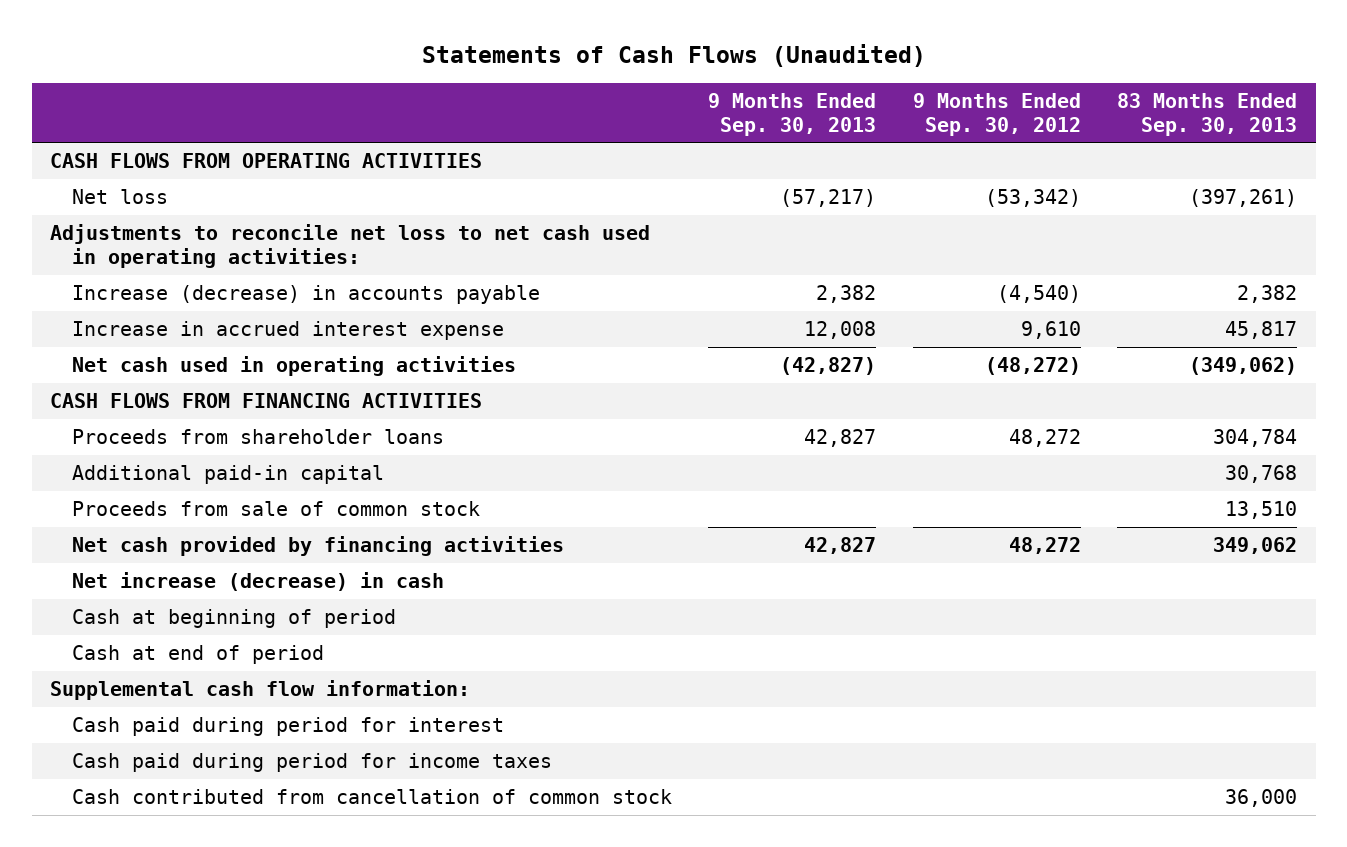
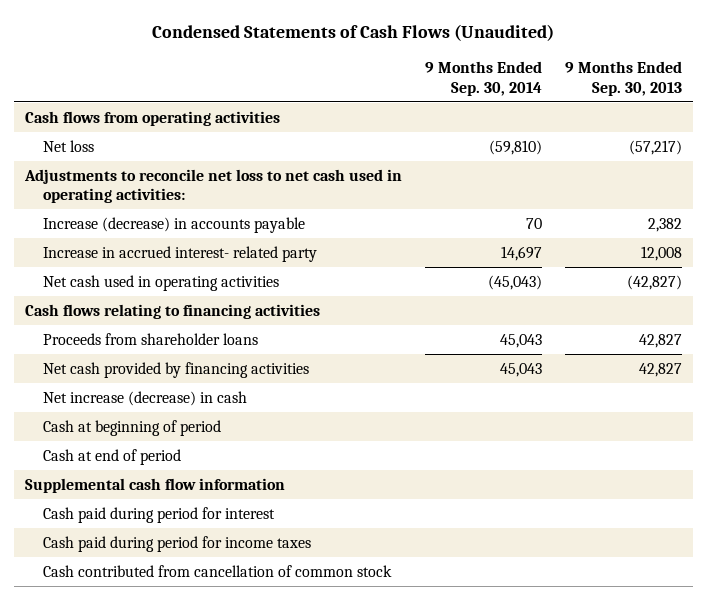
- Statements of Cash Flows (Unaudited)
+ Condensed Statements of Cash Flows (Unaudited)
- | 9 Months Ended Sep. 30, 2013 | 9 Months Ended Sep. 30, 2012 | 83 Months Ended Sep. 30, 2013
+ | 9 Months Ended Sep. 30, 2014 | 9 Months Ended Sep. 30, 2013
- CASH FLOWS FROM OPERATING ACTIVITIES
+ Cash flows from operating activities
- Increase in accrued interest expense | 12,008 | 9,610 | 45,817
+ Increase in accrued interest- related party | 14,697 | 12,008
- CASH FLOWS FROM FINANCING ACTIVITIES
+ Cash flows relating to financing activities
- Additional paid-in capital | | | 30,768
- Proceeds from sale of common stock | | | 13,510
- Supplemental cash flow information:
+ Supplemental cash flow information

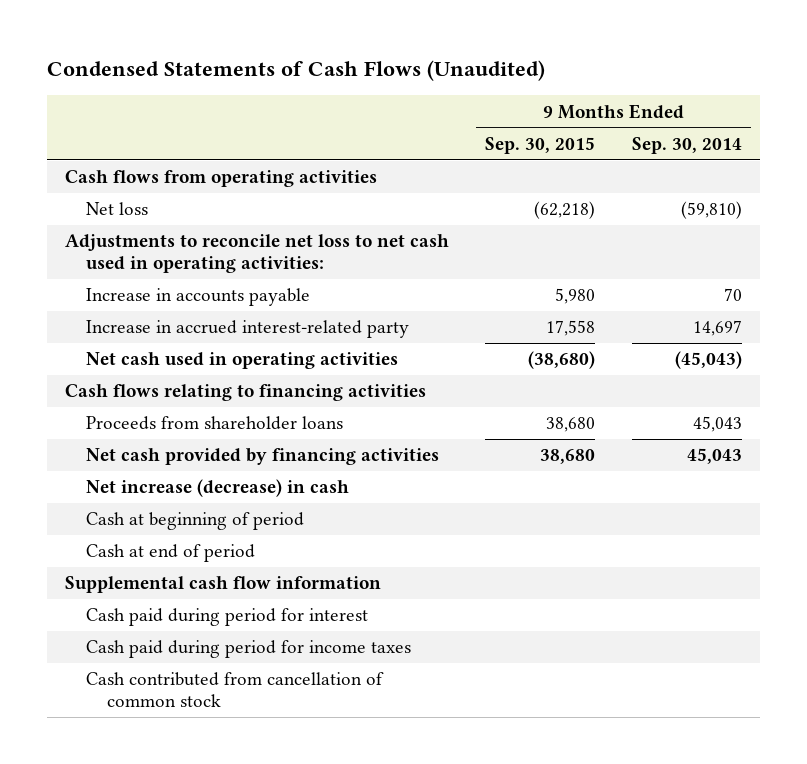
- | 9 Months Ended Sep. 30, 2014 | 9 Months Ended Sep. 30, 2013
+ | 9 Months Ended Sep. 30, 2015 | 9 Months Ended Sep. 30, 2014
- Increase (decrease) in accounts payable | 70 | 2,382
- Increase in accrued interest- related party | 14,697 | 12,008
+ Increase in accounts payable | 5,980 | 70
+ Increase in accrued interest-related party | 17,558 | 14,697

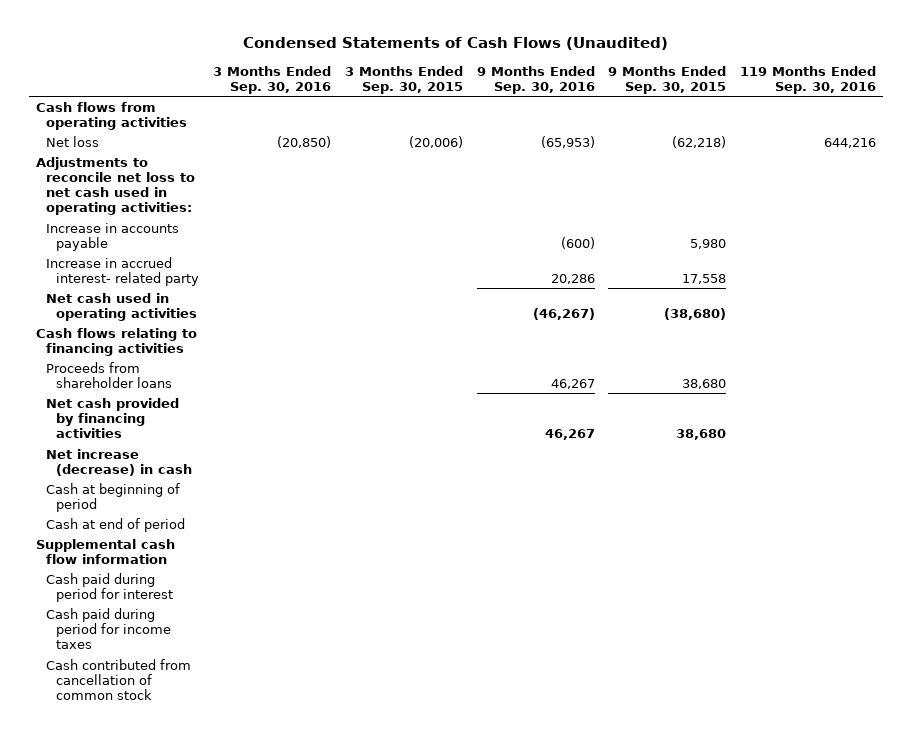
- | 9 Months Ended Sep. 30, 2015 | 9 Months Ended Sep. 30, 2014
+ | 3 Months Ended Sep. 30, 2016 | 3 Months Ended Sep. 30, 2015 | 9 Months Ended Sep. 30, 2016 | 9 Months Ended Sep. 30, 2015 | 119 Months Ended Sep. 30, 2016
- Increase in accrued interest-related party | 17,558 | 14,697
+ Increase in accrued interest- related party | | | 20,286 | 17,558 |

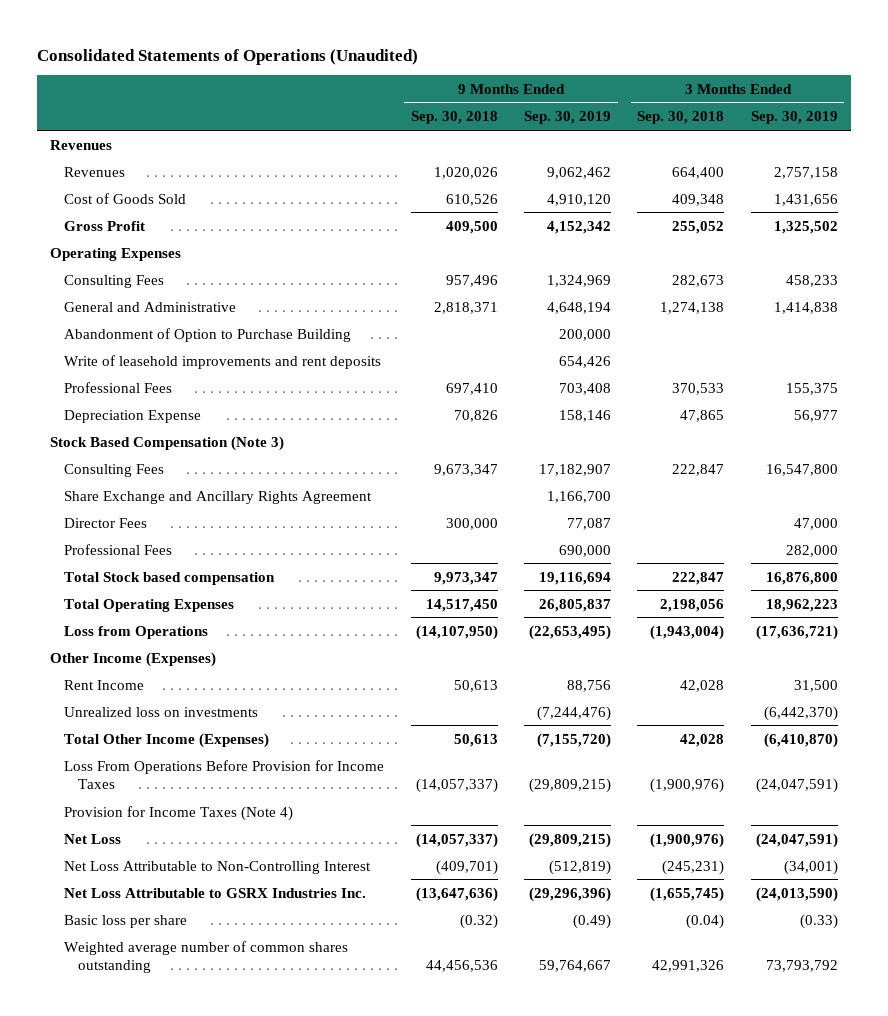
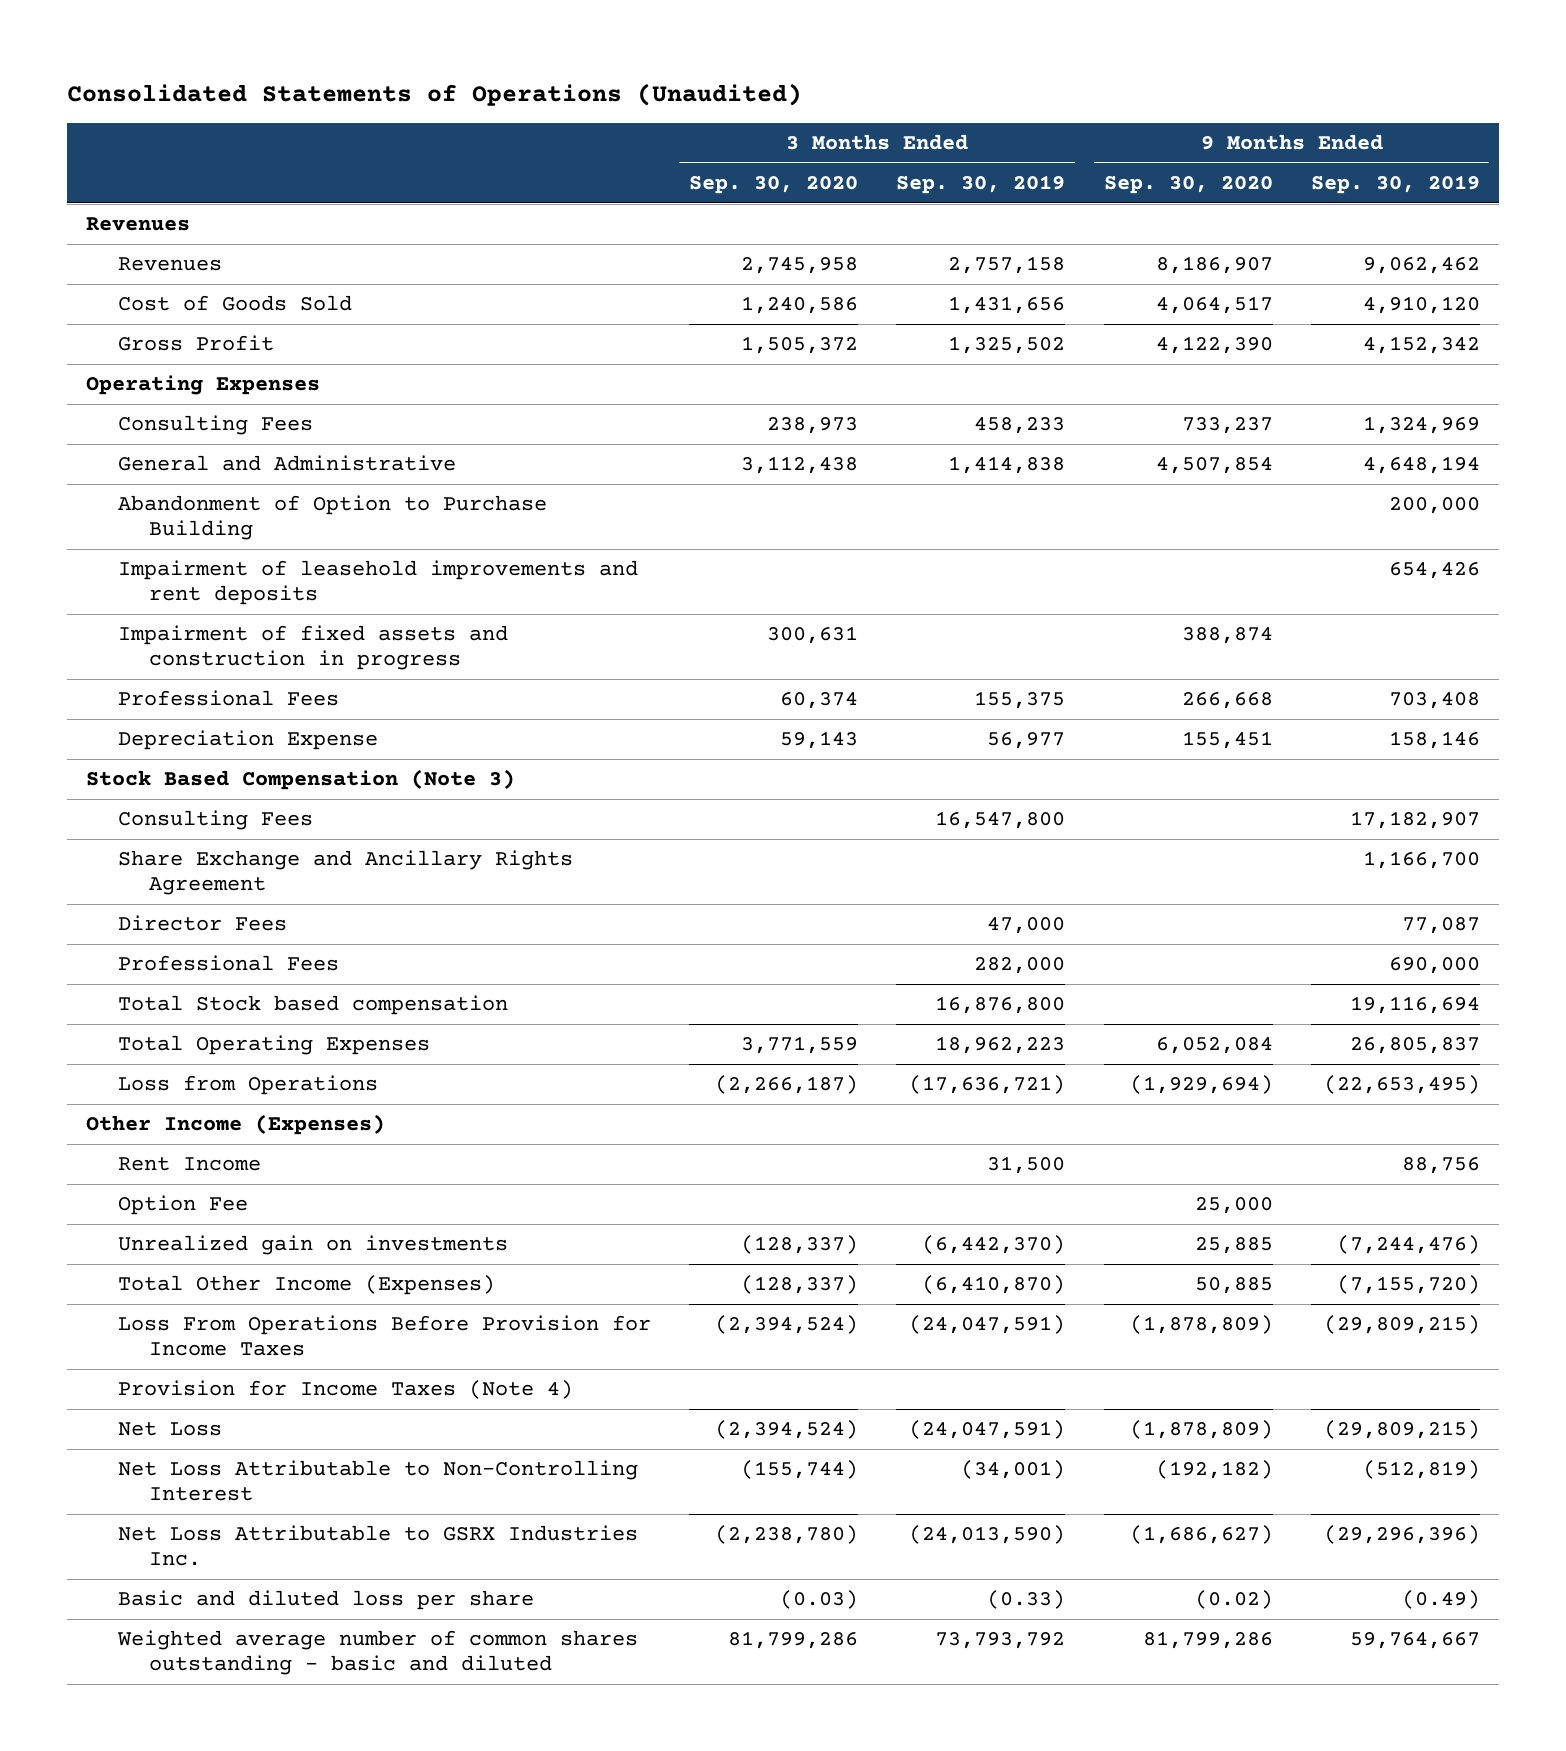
- | 9 Months Ended Sep. 30, 2018 | 9 Months Ended Sep. 30, 2019 | 3 Months Ended Sep. 30, 2018 | 3 Months Ended Sep. 30, 2019
+ | 3 Months Ended Sep. 30, 2020 | 3 Months Ended Sep. 30, 2019 | 9 Months Ended Sep. 30, 2020 | 9 Months Ended Sep. 30, 2019
- Write of leasehold improvements and rent deposits | | 654,426 | |
+ Impairment of leasehold improvements and rent deposits | | | | 654,426
+ Impairment of fixed assets and construction in progress | 300,631 | | 388,874 |
- Unrealized loss on investments | | (7,244,476) | | (6,442,370)
+ Option Fee | | | 25,000 |
+ Unrealized gain on investments | (128,337) | (6,442,370) | 25,885 | (7,244,476)
- Basic loss per share | (0.32) | (0.49) | (0.04) | (0.33)
- Weighted average number of common shares outstanding | 44,456,536 | 59,764,667 | 42,991,326 | 73,793,792
+ Basic and diluted loss per share | (0.03) | (0.33) | (0.02) | (0.49)
+ Weighted average number of common shares outstanding - basic and diluted | 81,799,286 | 73,793,792 | 81,799,286 | 59,764,667

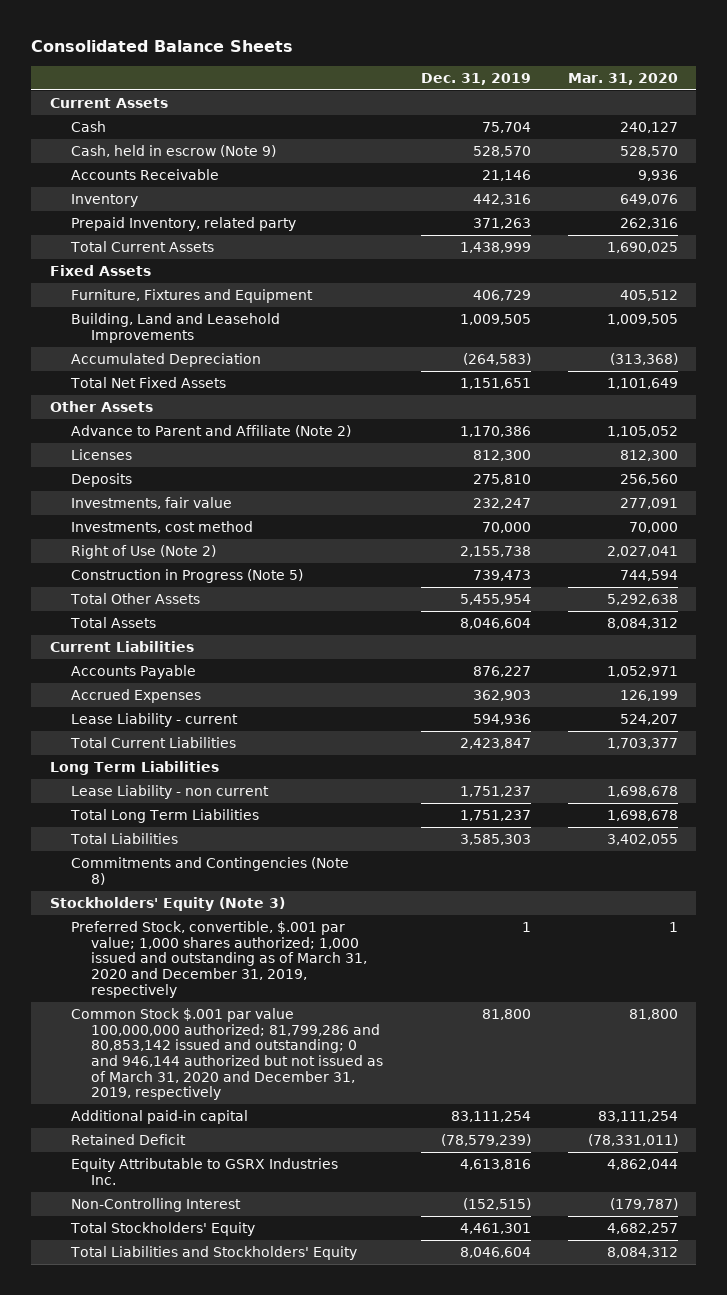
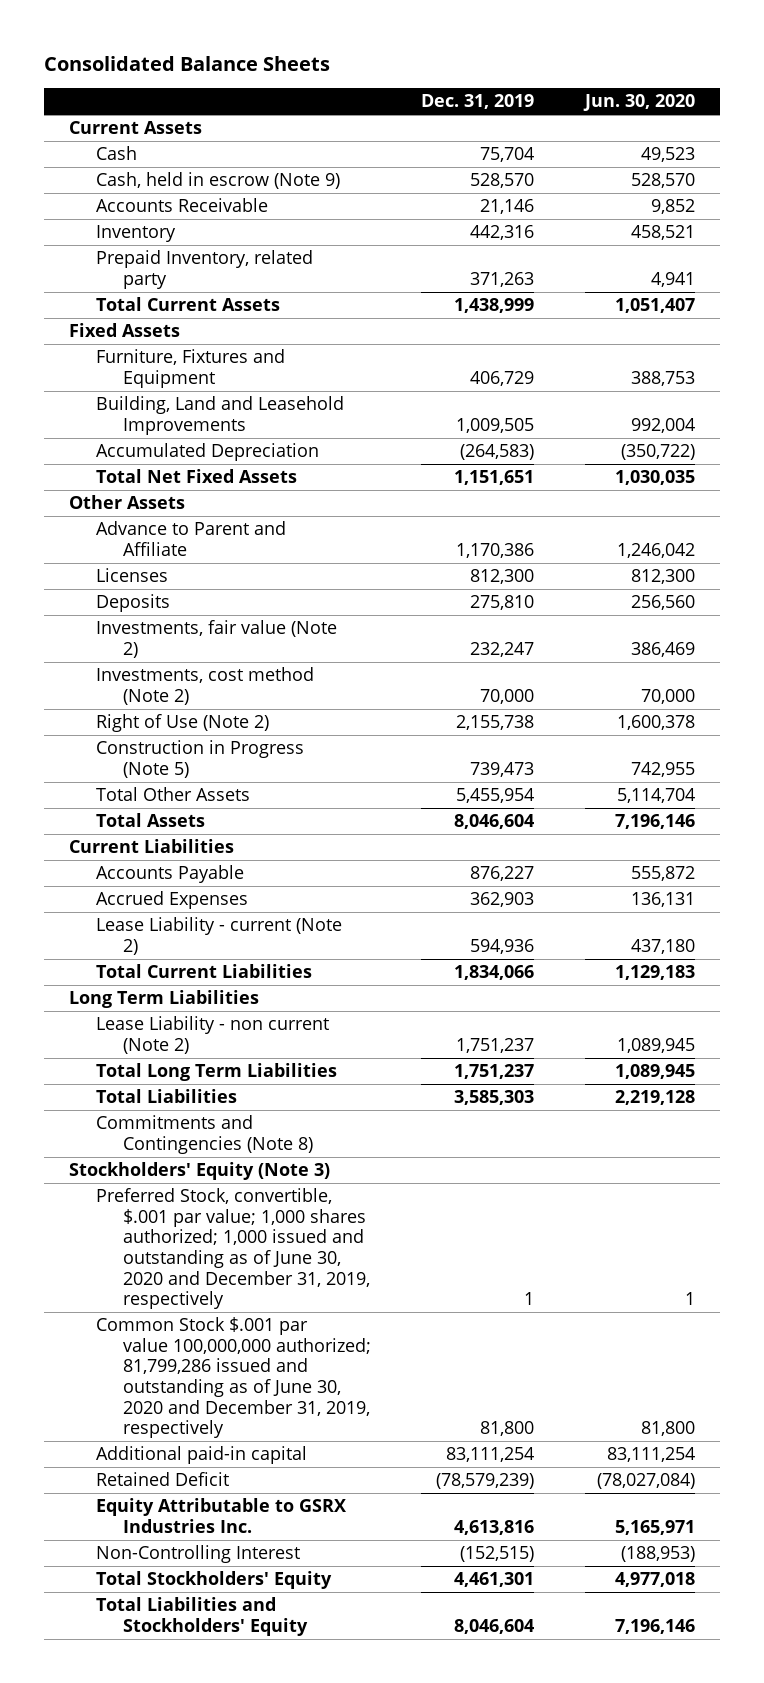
- | Dec. 31, 2019 | Mar. 31, 2020
+ | Dec. 31, 2019 | Jun. 30, 2020
- Advance to Parent and Affiliate (Note 2) | 1,170,386 | 1,105,052
+ Advance to Parent and Affiliate | 1,170,386 | 1,246,042
- Investments, fair value | 232,247 | 277,091
- Investments, cost method | 70,000 | 70,000
+ Investments, fair value (Note 2) | 232,247 | 386,469
+ Investments, cost method (Note 2) | 70,000 | 70,000
- Lease Liability - current | 594,936 | 524,207
- Total Current Liabilities | 2,423,847 | 1,703,377
+ Lease Liability - current (Note 2) | 594,936 | 437,180
+ Total Current Liabilities | 1,834,066 | 1,129,183
- Lease Liability - non current | 1,751,237 | 1,698,678
+ Lease Liability - non current (Note 2) | 1,751,237 | 1,089,945
- Preferred Stock, convertible, $.001 par value; 1,000 shares authorized; 1,000 issued and outstanding as of March 31, 2020 and December 31, 2019, respectively | 1 | 1
- Common Stock $.001 par value 100,000,000 authorized; 81,799,286 and 80,853,142 issued and outstanding; 0 and 946,144 authorized but not issued as of March 31, 2020 and December 31, 2019, respectively | 81,800 | 81,800
+ Preferred Stock, convertible, $.001 par value; 1,000 shares authorized; 1,000 issued and outstanding as of June 30, 2020 and December 31, 2019, respectively | 1 | 1
+ Common Stock $.001 par value 100,000,000 authorized; 81,799,286 issued and outstanding as of June 30, 2020 and December 31, 2019, respectively | 81,800 | 81,800

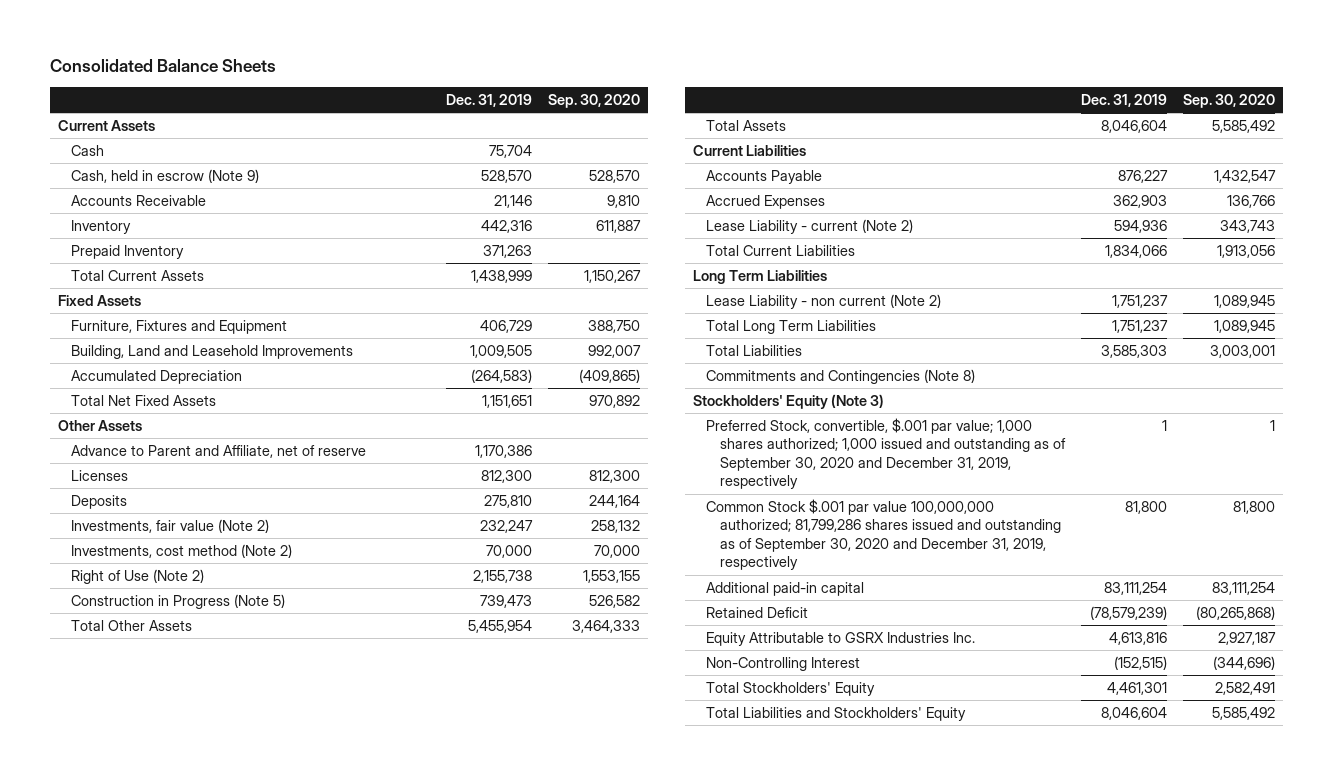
- | Dec. 31, 2019 | Jun. 30, 2020
+ | Dec. 31, 2019 | Sep. 30, 2020
- Prepaid Inventory, related party | 371,263 | 4,941
+ Prepaid Inventory | 371,263 |
- Advance to Parent and Affiliate | 1,170,386 | 1,246,042
+ Advance to Parent and Affiliate, net of reserve | 1,170,386 |
- Preferred Stock, convertible, $.001 par value; 1,000 shares authorized; 1,000 issued and outstanding as of June 30, 2020 and December 31, 2019, respectively | 1 | 1
- Common Stock $.001 par value 100,000,000 authorized; 81,799,286 issued and outstanding as of June 30, 2020 and December 31, 2019, respectively | 81,800 | 81,800
+ Preferred Stock, convertible, $.001 par value; 1,000 shares authorized; 1,000 issued and outstanding as of September 30, 2020 and December 31, 2019, respectively | 1 | 1
+ Common Stock $.001 par value 100,000,000 authorized; 81,799,286 shares issued and outstanding as of September 30, 2020 and December 31, 2019, respectively | 81,800 | 81,800

